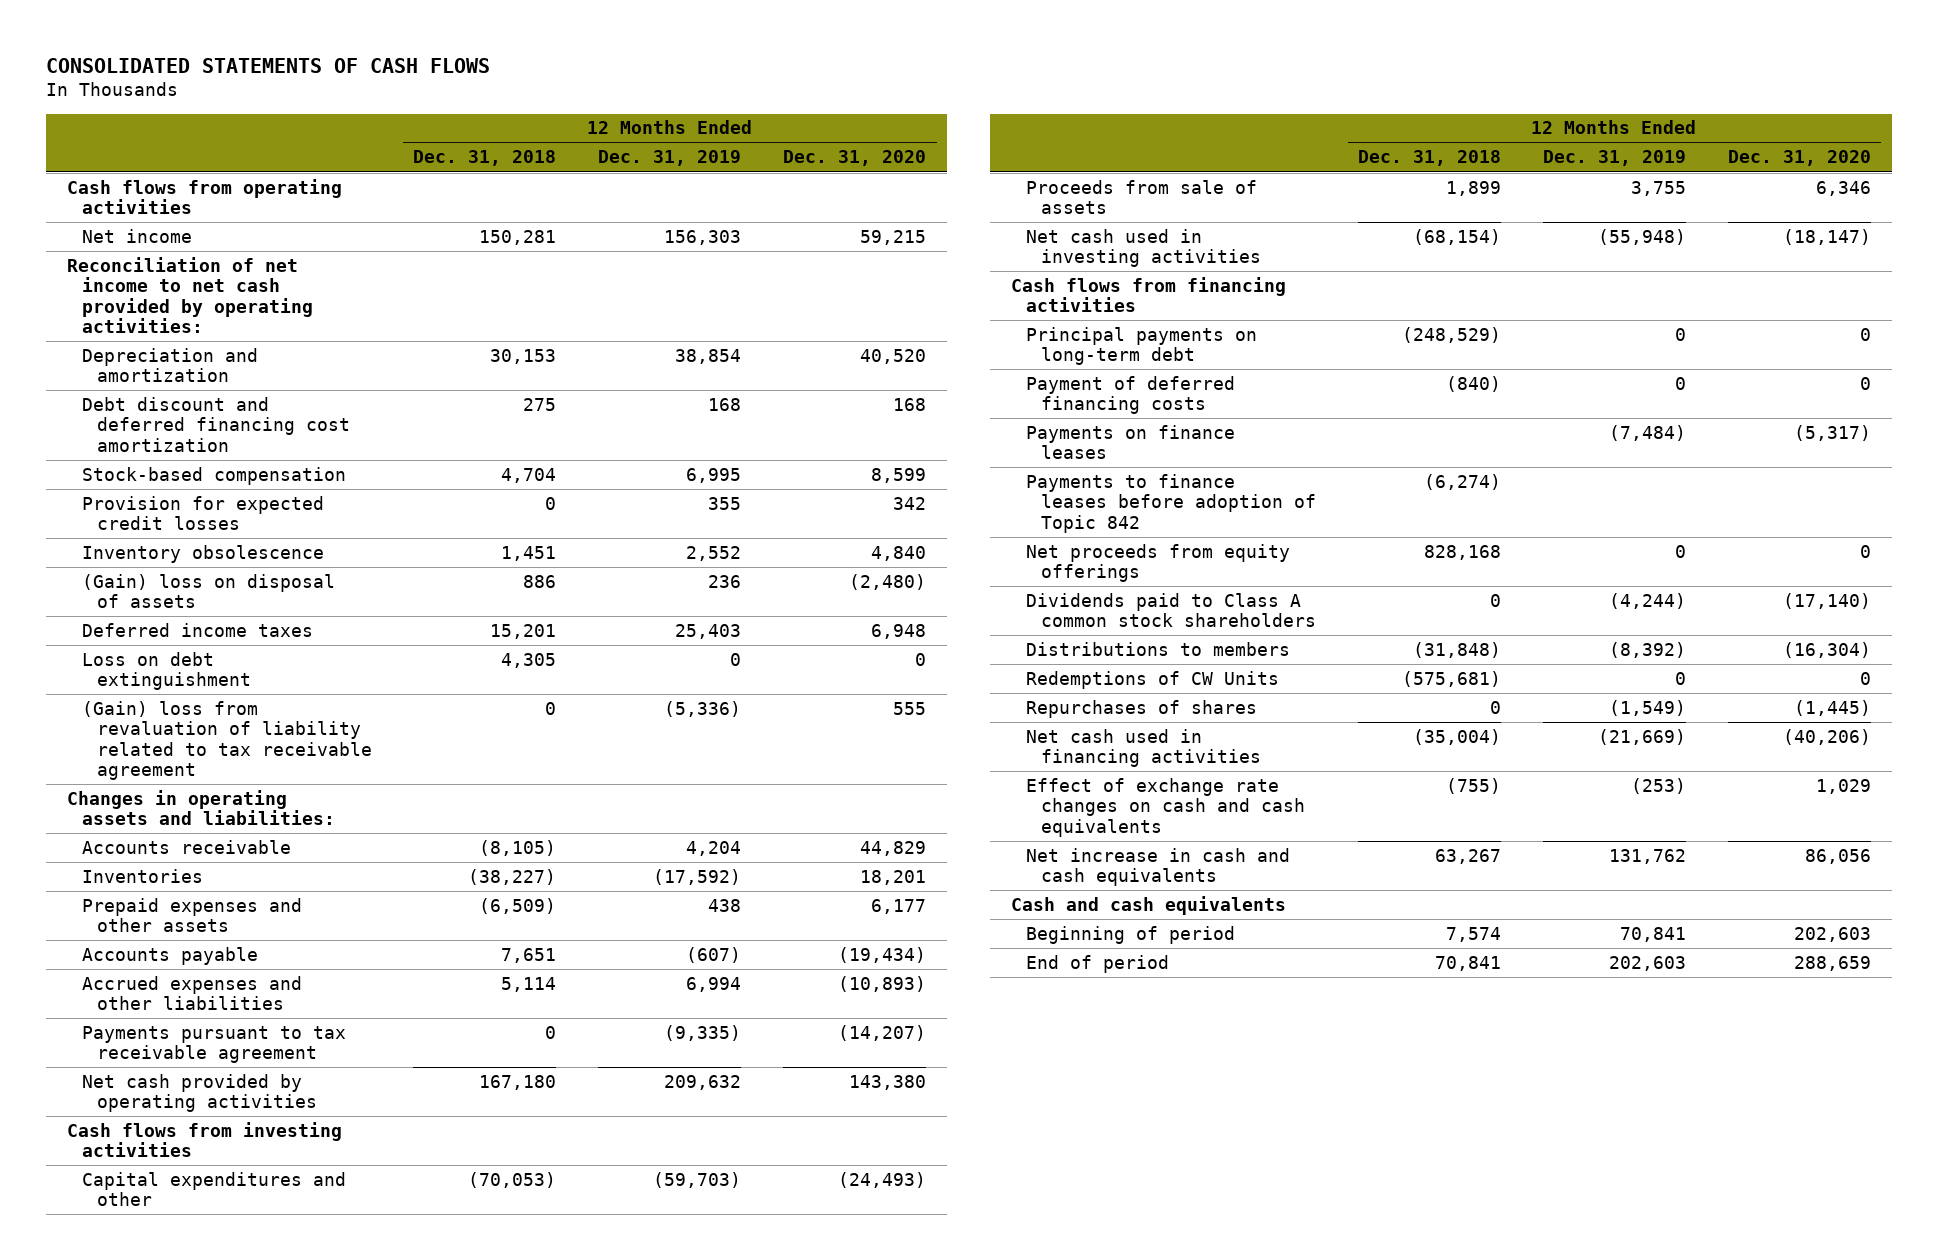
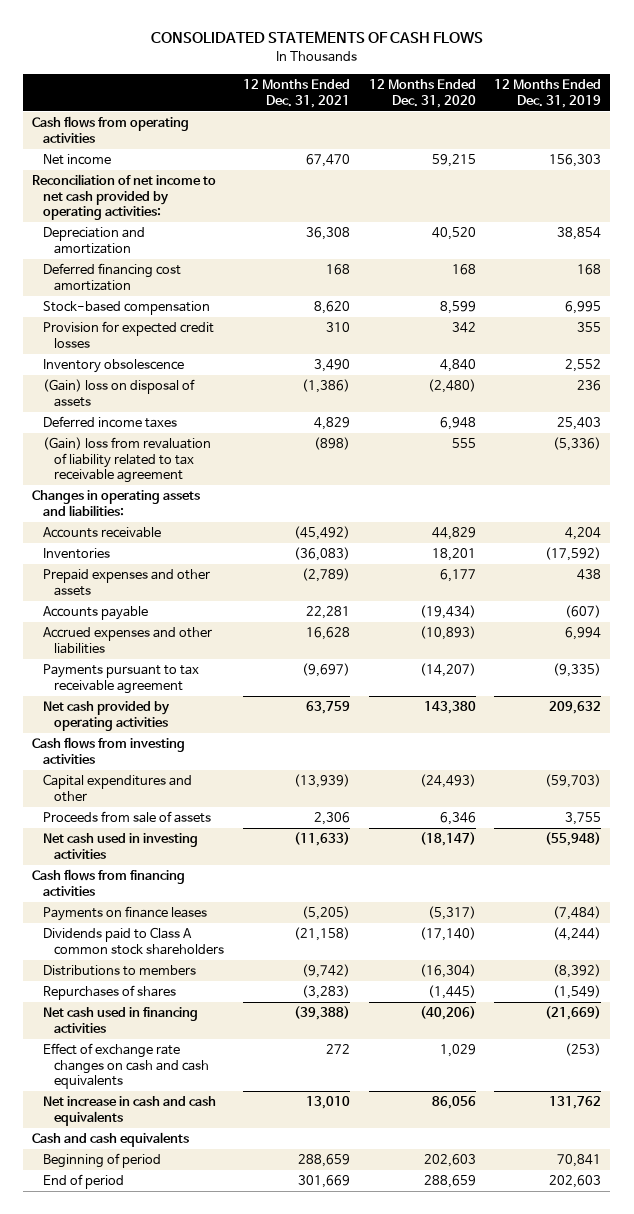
- | 12 Months Ended Dec. 31, 2018 | 12 Months Ended Dec. 31, 2019 | 12 Months Ended Dec. 31, 2020
+ | 12 Months Ended Dec. 31, 2021 | 12 Months Ended Dec. 31, 2020 | 12 Months Ended Dec. 31, 2019
- Debt discount and deferred financing cost amortization | 275 | 168 | 168
+ Deferred financing cost amortization | 168 | 168 | 168
- Loss on debt extinguishment | 4,305 | 0 | 0
- Principal payments on long-term debt | (248,529) | 0 | 0
- Payment of deferred financing costs | (840) | 0 | 0
- Payments to finance leases before adoption of Topic 842 | (6,274) | |
- Net proceeds from equity offerings | 828,168 | 0 | 0
- Redemptions of CW Units | (575,681) | 0 | 0

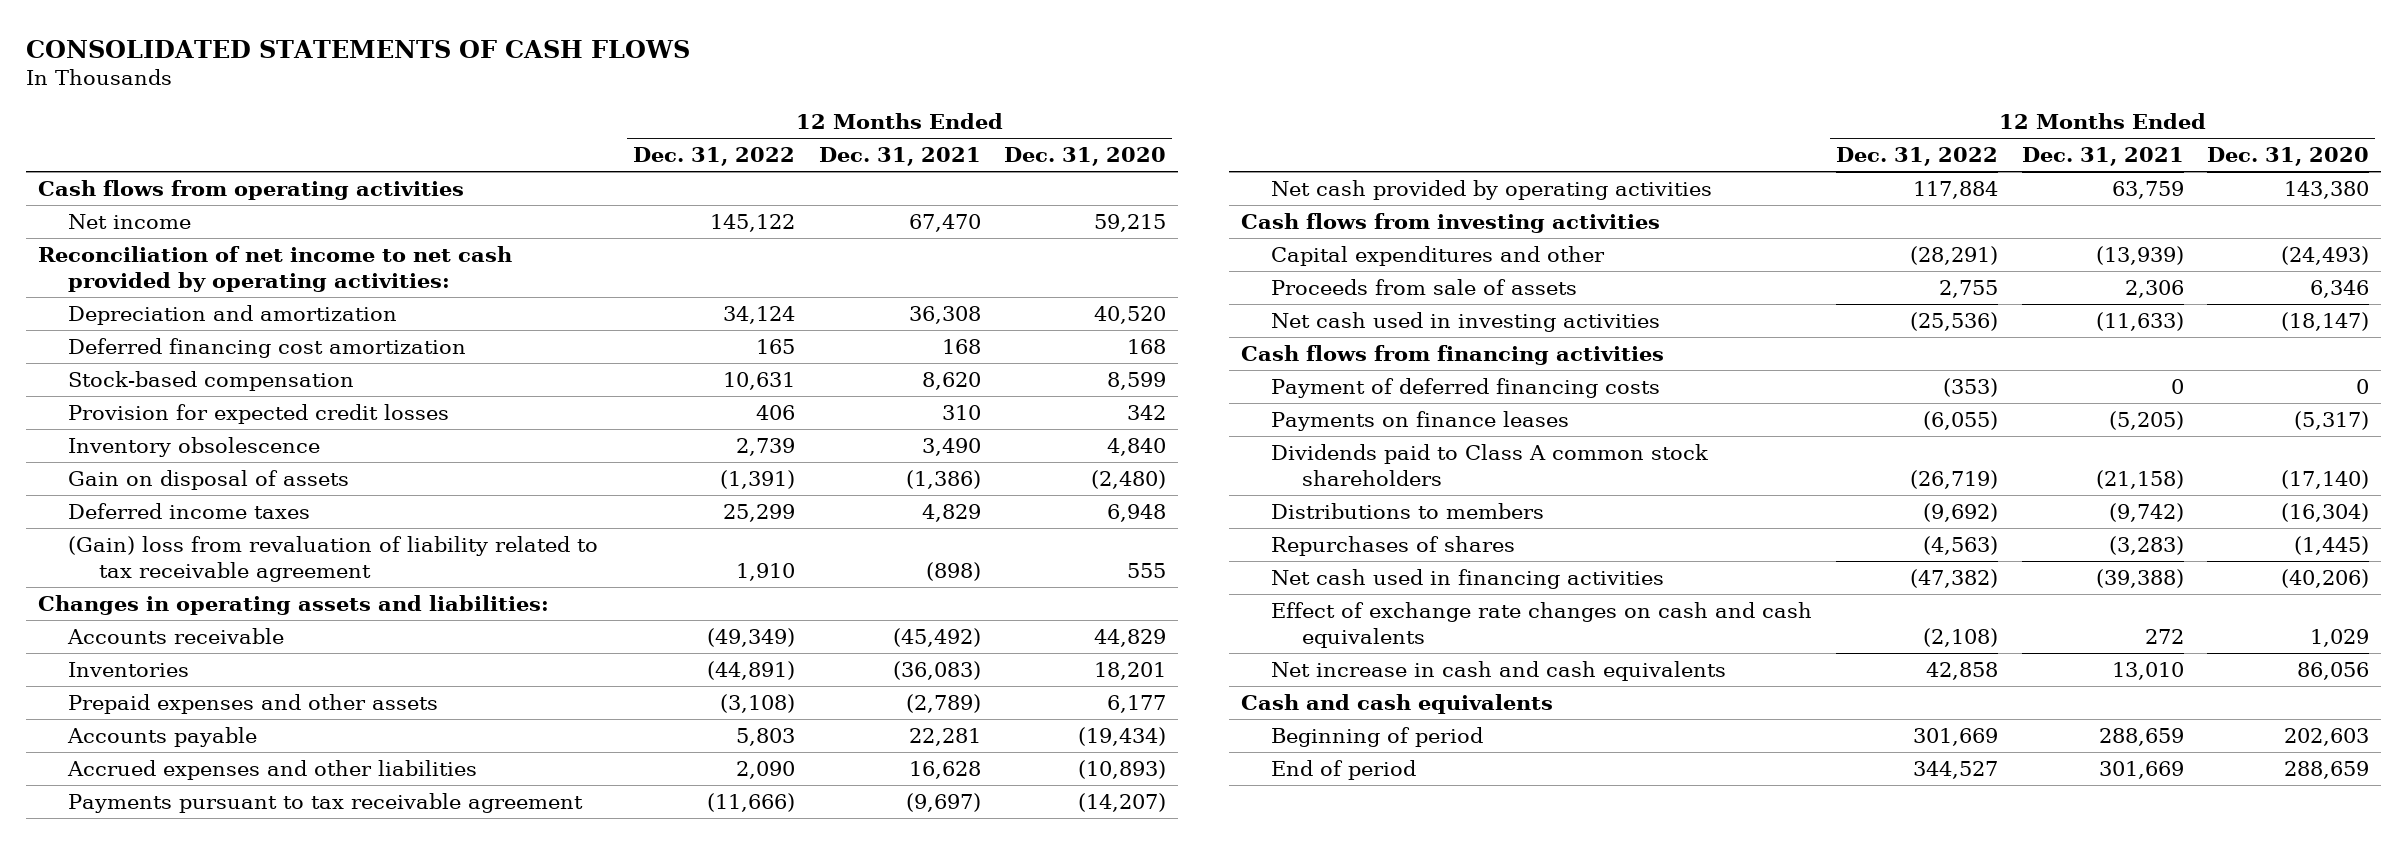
- | 12 Months Ended Dec. 31, 2021 | 12 Months Ended Dec. 31, 2020 | 12 Months Ended Dec. 31, 2019
+ | 12 Months Ended Dec. 31, 2022 | 12 Months Ended Dec. 31, 2021 | 12 Months Ended Dec. 31, 2020
- (Gain) loss on disposal of assets | (1,386) | (2,480) | 236
+ Gain on disposal of assets | (1,391) | (1,386) | (2,480)
+ Payment of deferred financing costs | (353) | 0 | 0

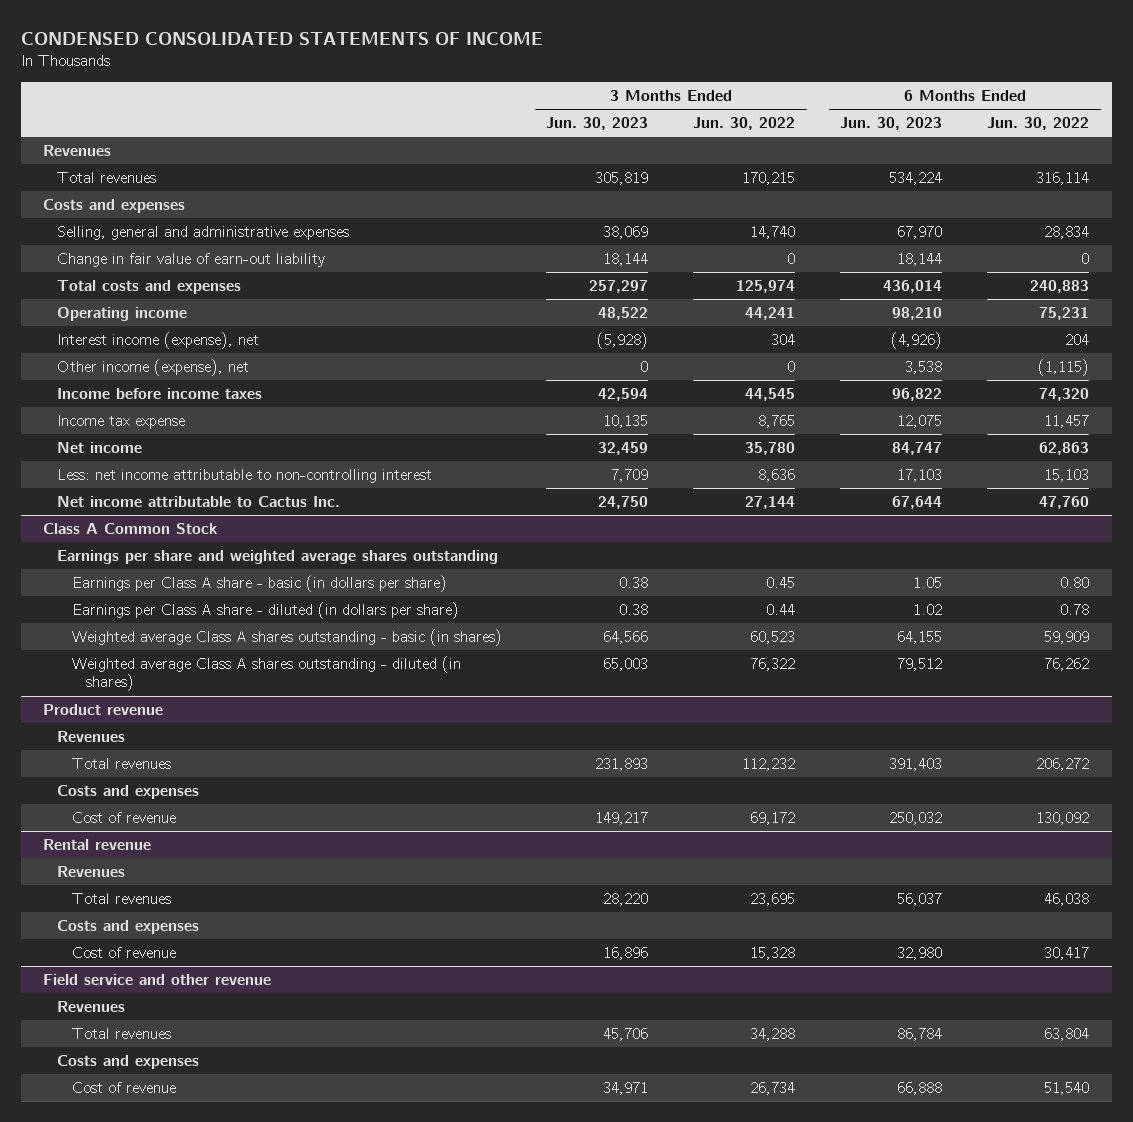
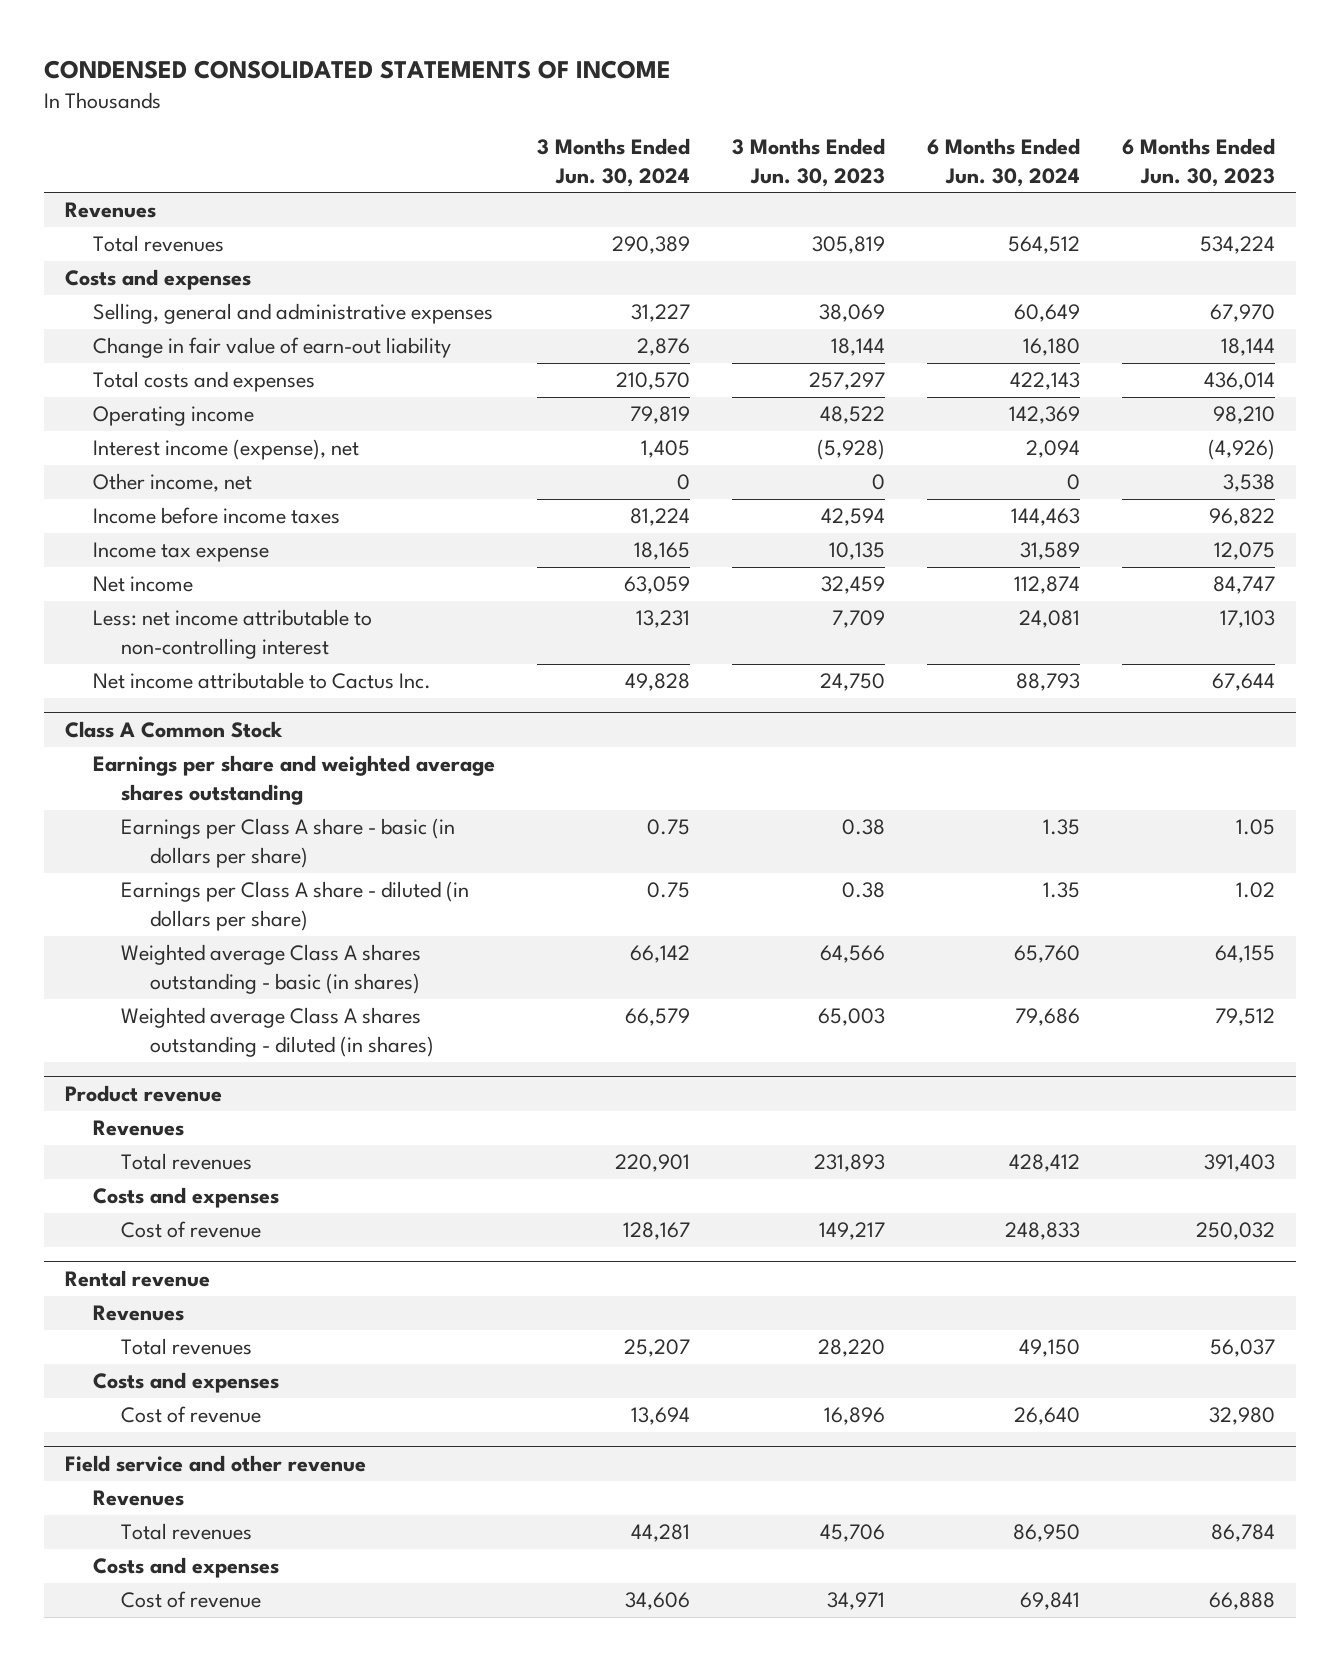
- | 3 Months Ended Jun. 30, 2023 | 3 Months Ended Jun. 30, 2022 | 6 Months Ended Jun. 30, 2023 | 6 Months Ended Jun. 30, 2022
+ | 3 Months Ended Jun. 30, 2024 | 3 Months Ended Jun. 30, 2023 | 6 Months Ended Jun. 30, 2024 | 6 Months Ended Jun. 30, 2023
- Other income (expense), net | 0 | 0 | 3,538 | (1,115)
+ Other income, net | 0 | 0 | 0 | 3,538

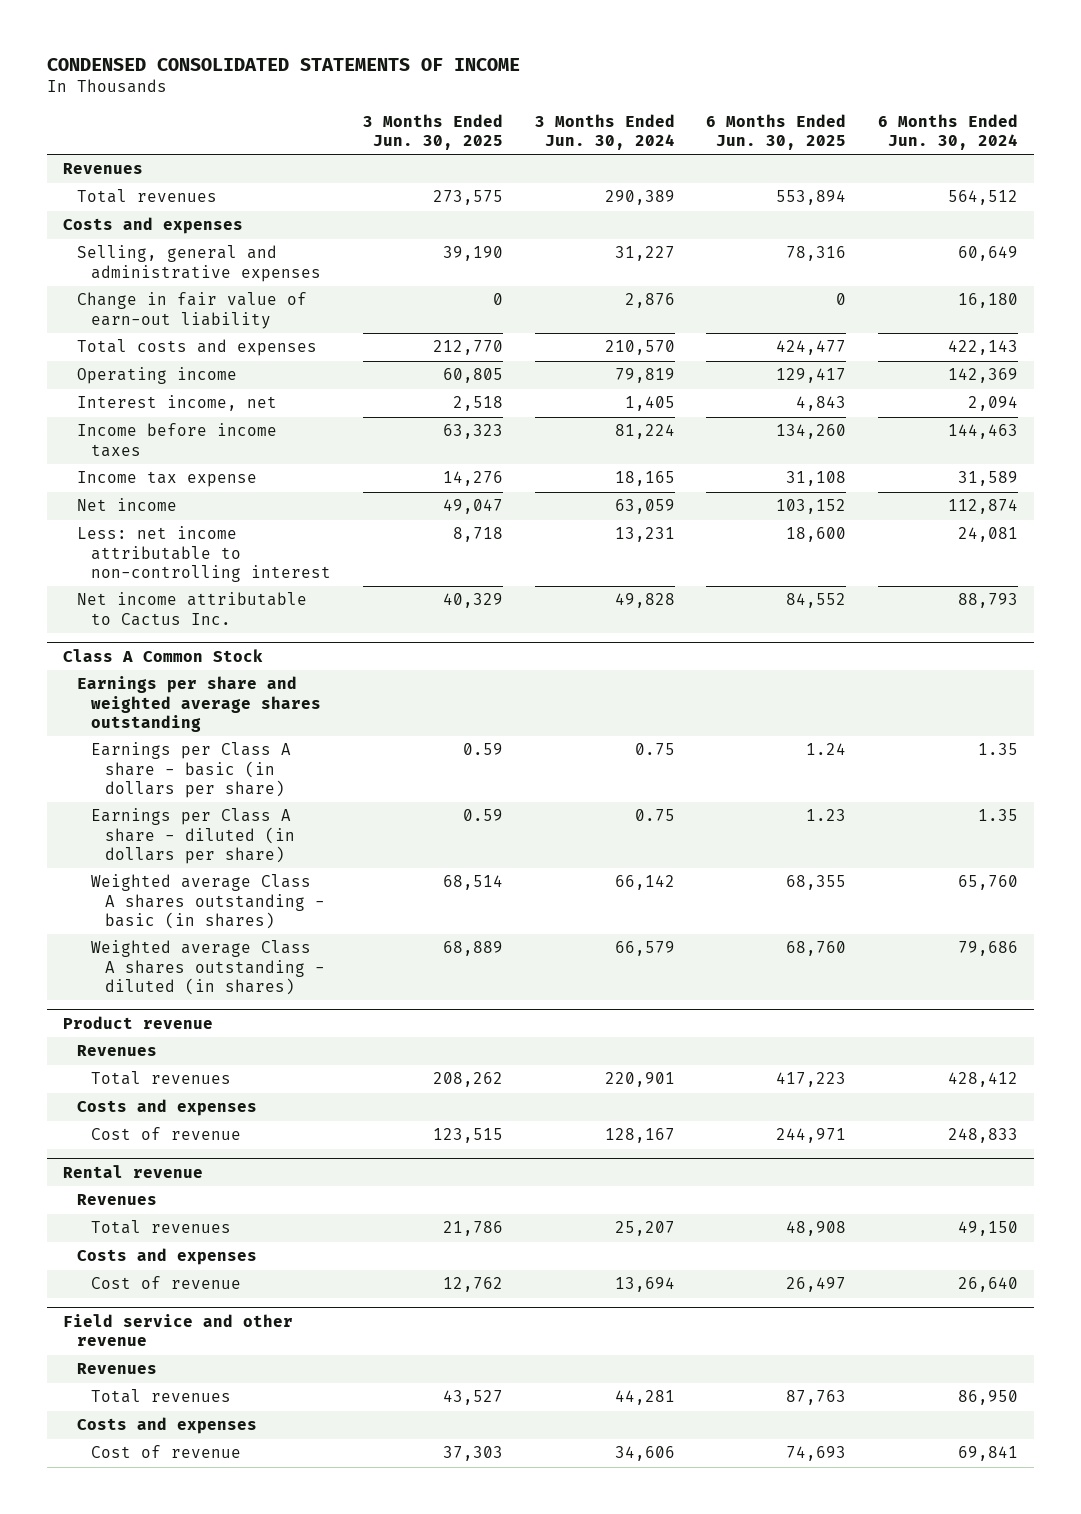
- | 3 Months Ended Jun. 30, 2024 | 3 Months Ended Jun. 30, 2023 | 6 Months Ended Jun. 30, 2024 | 6 Months Ended Jun. 30, 2023
+ | 3 Months Ended Jun. 30, 2025 | 3 Months Ended Jun. 30, 2024 | 6 Months Ended Jun. 30, 2025 | 6 Months Ended Jun. 30, 2024
- Interest income (expense), net | 1,405 | (5,928) | 2,094 | (4,926)
- Other income, net | 0 | 0 | 0 | 3,538
+ Interest income, net | 2,518 | 1,405 | 4,843 | 2,094

